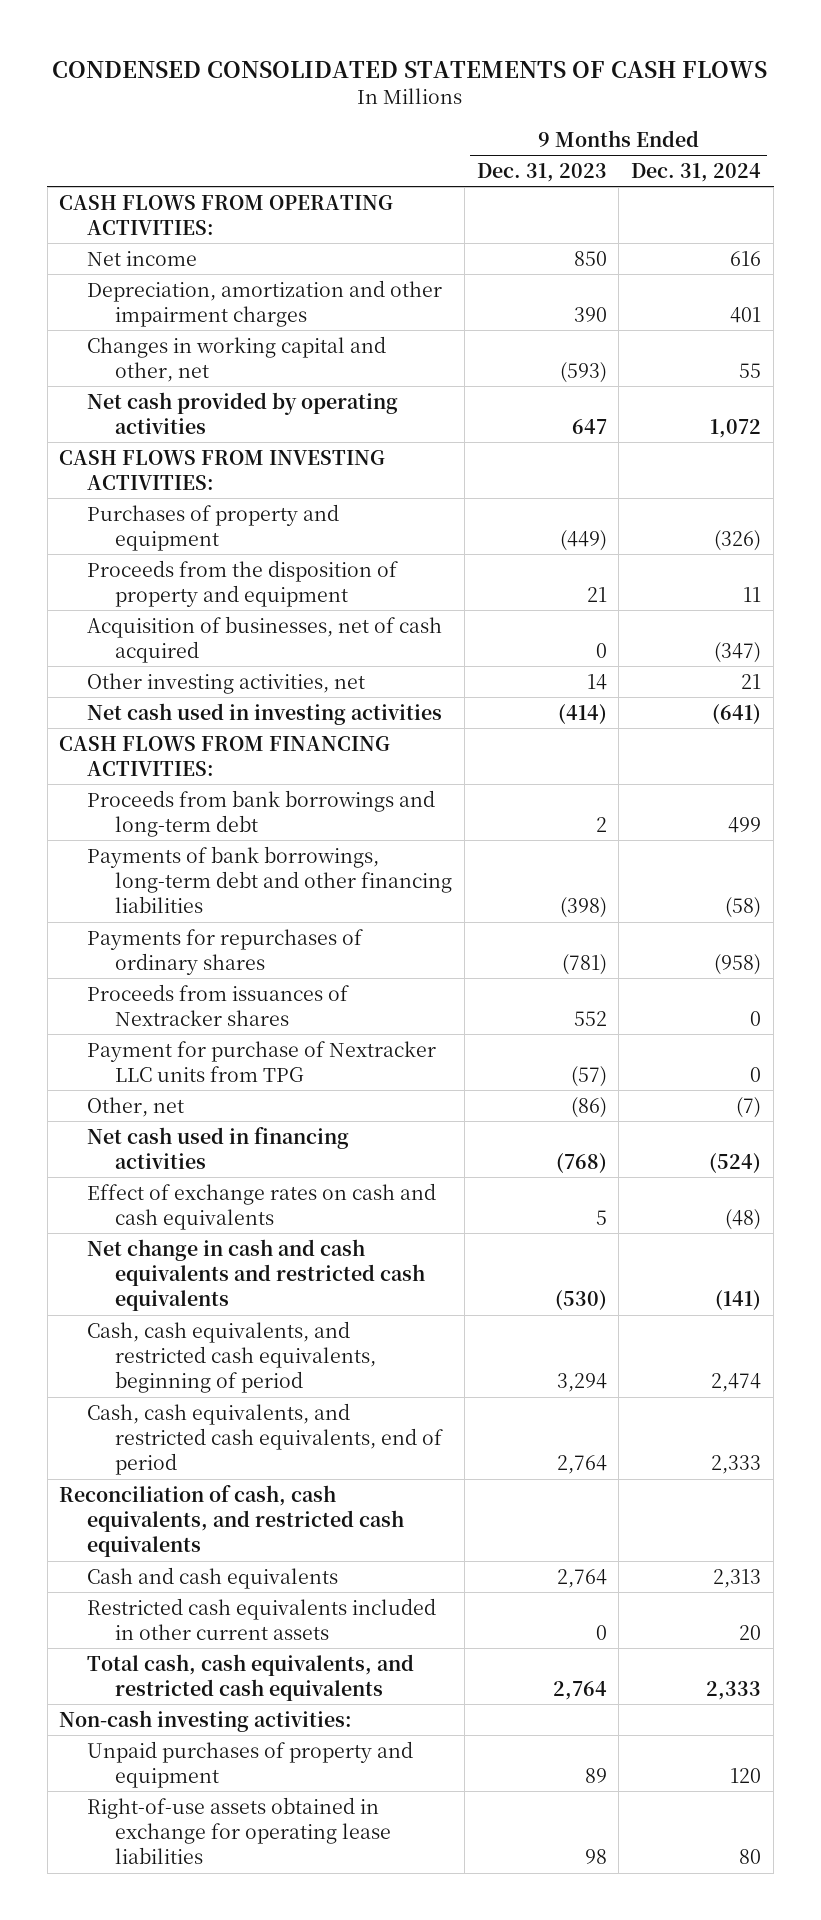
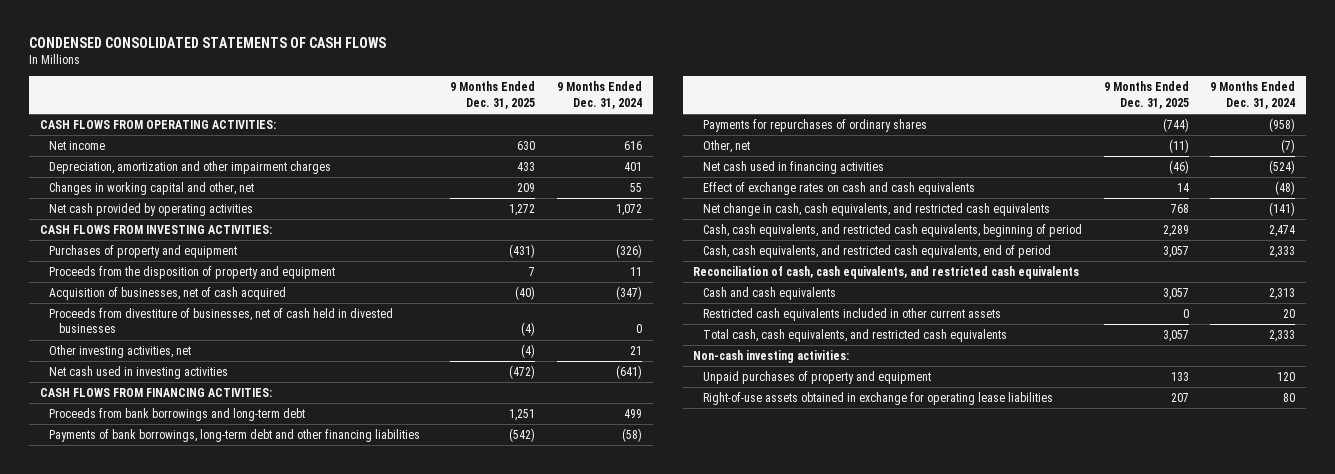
- | 9 Months Ended Dec. 31, 2023 | 9 Months Ended Dec. 31, 2024
+ | 9 Months Ended Dec. 31, 2025 | 9 Months Ended Dec. 31, 2024
+ Proceeds from divestiture of businesses, net of cash held in divested businesses | (4) | 0
- Proceeds from issuances of Nextracker shares | 552 | 0
- Payment for purchase of Nextracker LLC units from TPG | (57) | 0
- Net change in cash and cash equivalents and restricted cash equivalents | (530) | (141)
+ Net change in cash, cash equivalents, and restricted cash equivalents | 768 | (141)

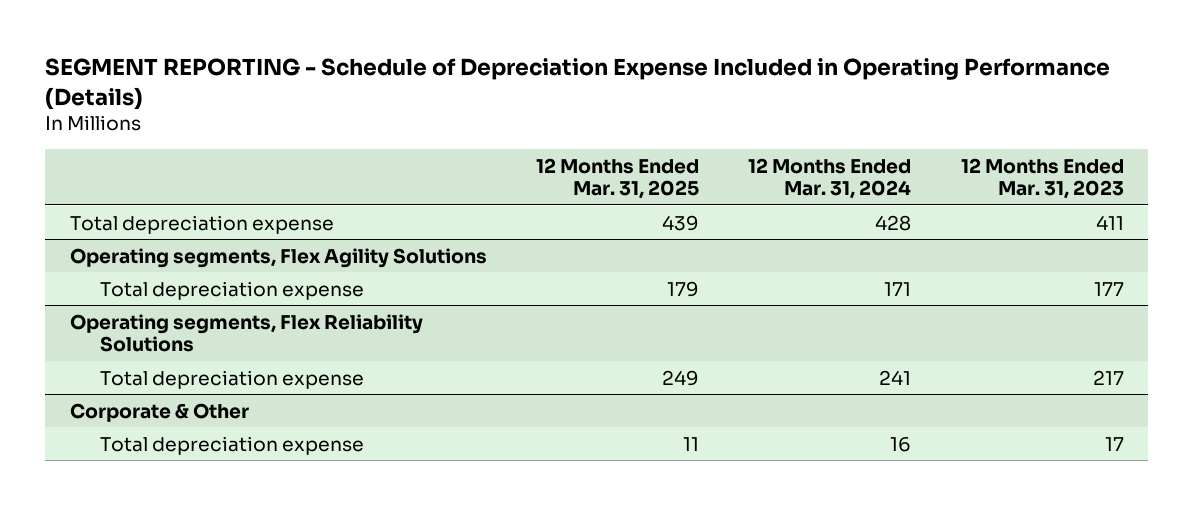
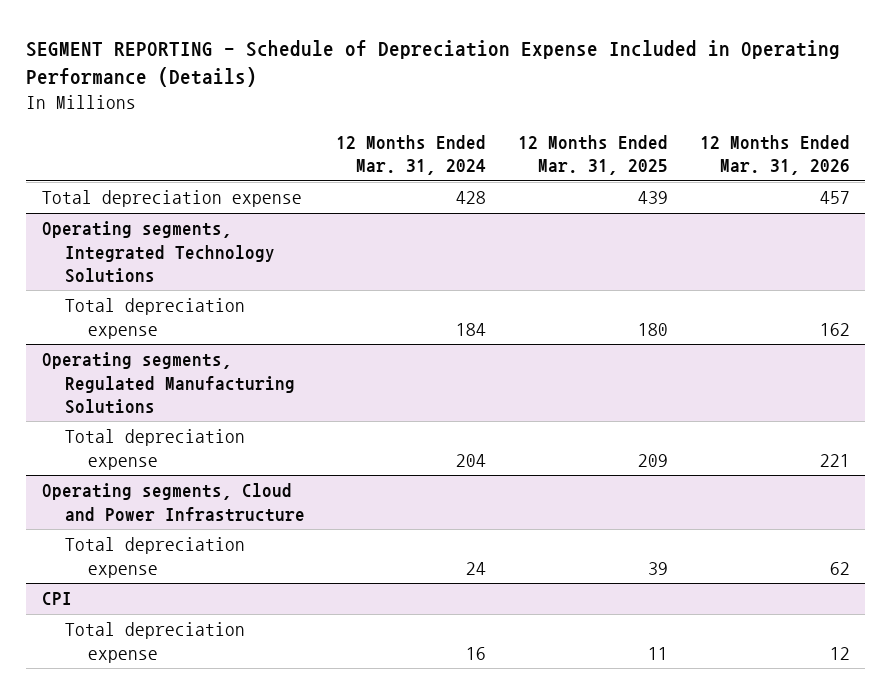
- | 12 Months Ended Mar. 31, 2025 | 12 Months Ended Mar. 31, 2024 | 12 Months Ended Mar. 31, 2023
+ | 12 Months Ended Mar. 31, 2024 | 12 Months Ended Mar. 31, 2025 | 12 Months Ended Mar. 31, 2026
- Operating segments, Flex Agility Solutions
- Total depreciation expense | 179 | 171 | 177
- Operating segments, Flex Reliability Solutions
- Total depreciation expense | 249 | 241 | 217
- Corporate & Other
+ Operating segments, Integrated Technology Solutions
+ Total depreciation expense | 184 | 180 | 162
+ Operating segments, Regulated Manufacturing Solutions
+ Total depreciation expense | 204 | 209 | 221
+ Operating segments, Cloud and Power Infrastructure
+ Total depreciation expense | 24 | 39 | 62
+ CPI

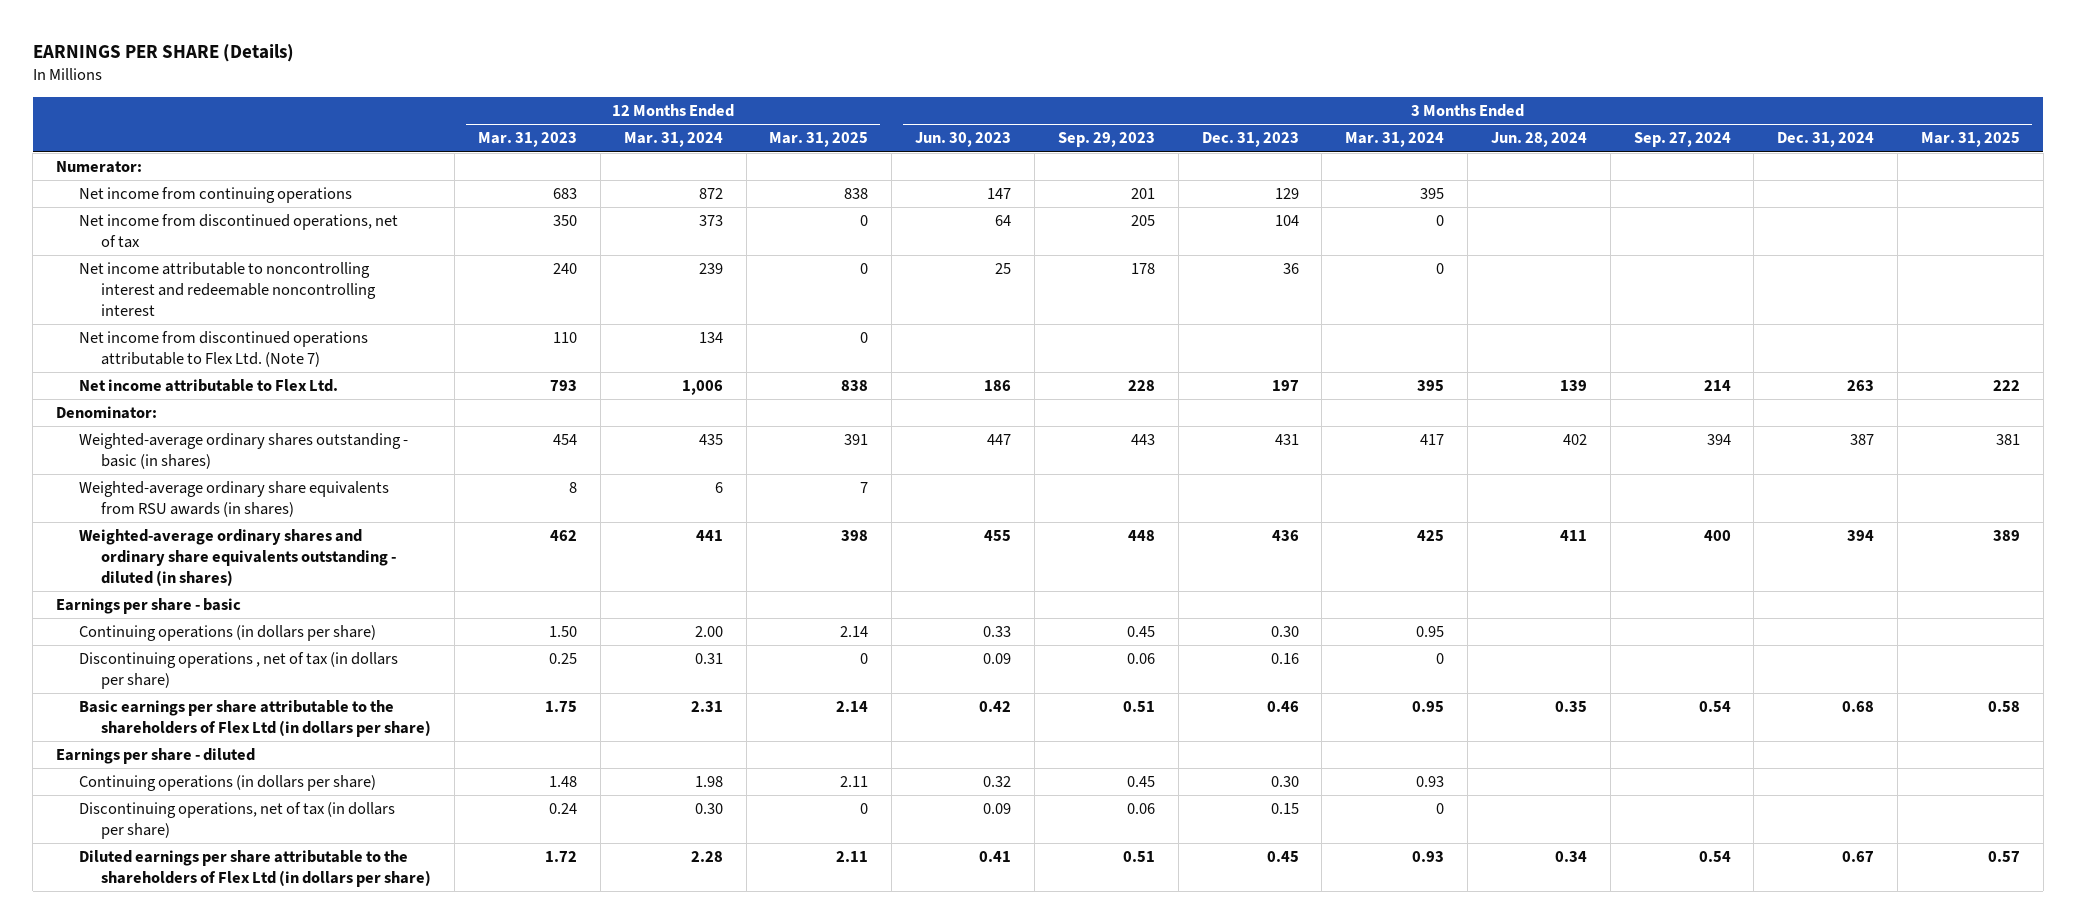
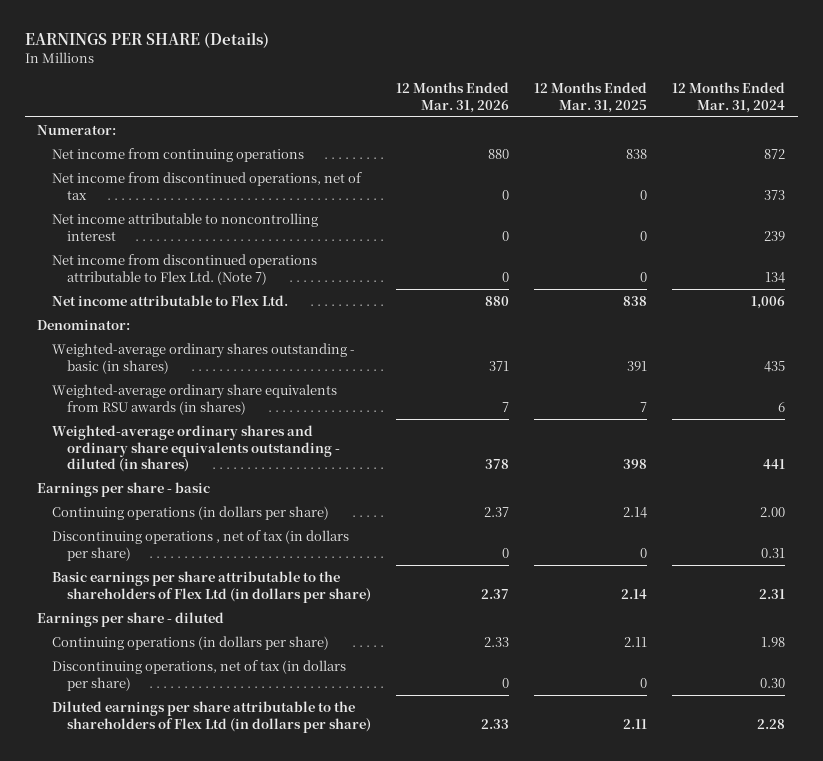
- | 12 Months Ended Mar. 31, 2023 | 12 Months Ended Mar. 31, 2024 | 12 Months Ended Mar. 31, 2025 | 3 Months Ended Jun. 30, 2023 | 3 Months Ended Sep. 29, 2023 | 3 Months Ended Dec. 31, 2023 | 3 Months Ended Mar. 31, 2024 | 3 Months Ended Jun. 28, 2024 | 3 Months Ended Sep. 27, 2024 | 3 Months Ended Dec. 31, 2024 | 3 Months Ended Mar. 31, 2025
+ | 12 Months Ended Mar. 31, 2026 | 12 Months Ended Mar. 31, 2025 | 12 Months Ended Mar. 31, 2024
- Net income attributable to noncontrolling interest and redeemable noncontrolling interest | 240 | 239 | 0 | 25 | 178 | 36 | 0 | | | |
+ Net income attributable to noncontrolling interest | 0 | 0 | 239

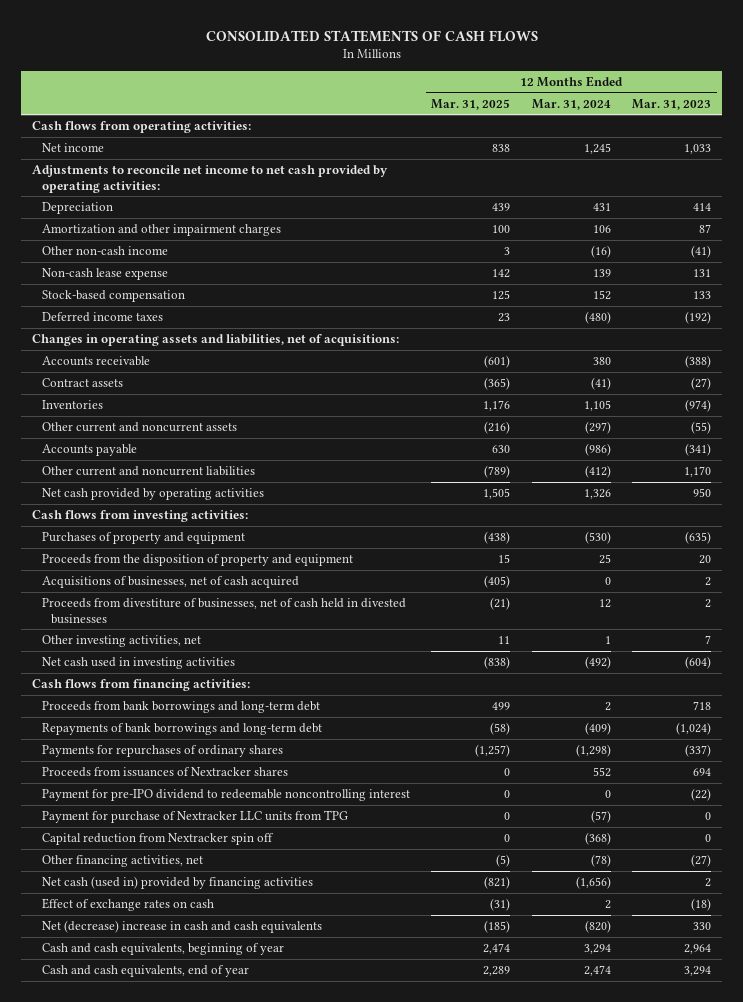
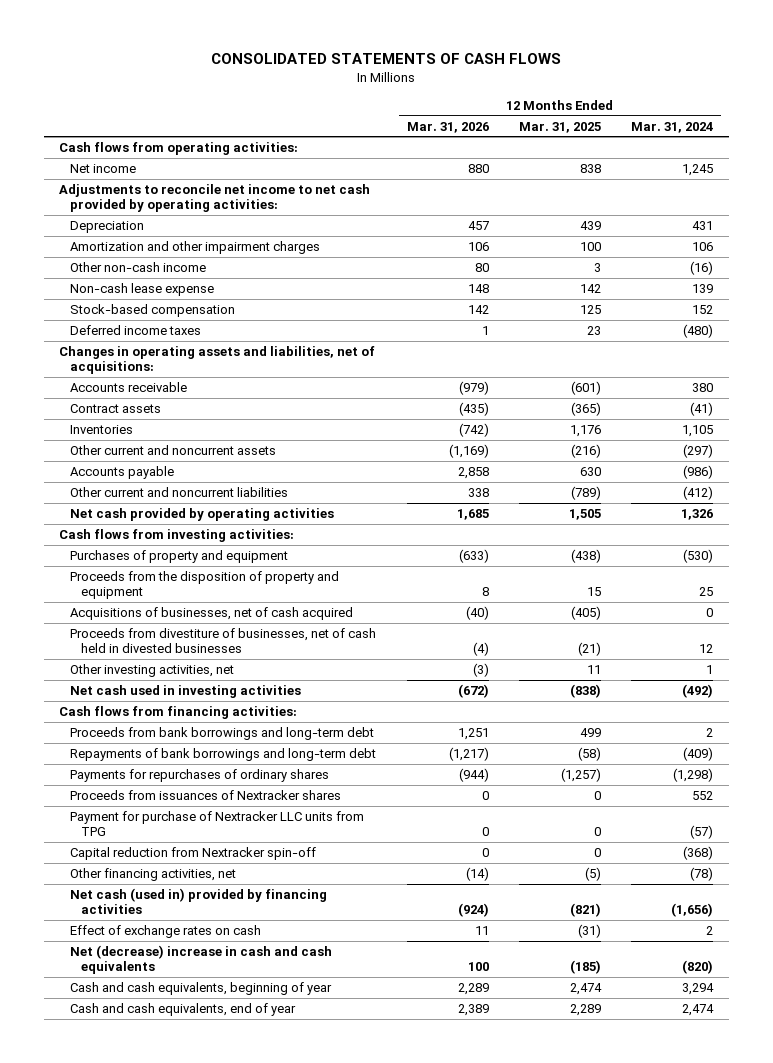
- | 12 Months Ended Mar. 31, 2025 | 12 Months Ended Mar. 31, 2024 | 12 Months Ended Mar. 31, 2023
+ | 12 Months Ended Mar. 31, 2026 | 12 Months Ended Mar. 31, 2025 | 12 Months Ended Mar. 31, 2024
- Payment for pre-IPO dividend to redeemable noncontrolling interest | 0 | 0 | (22)
- Capital reduction from Nextracker spin off | 0 | (368) | 0
+ Capital reduction from Nextracker spin-off | 0 | 0 | (368)

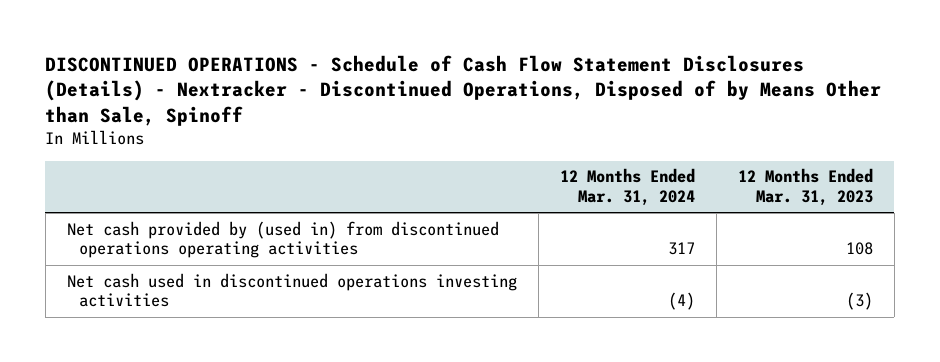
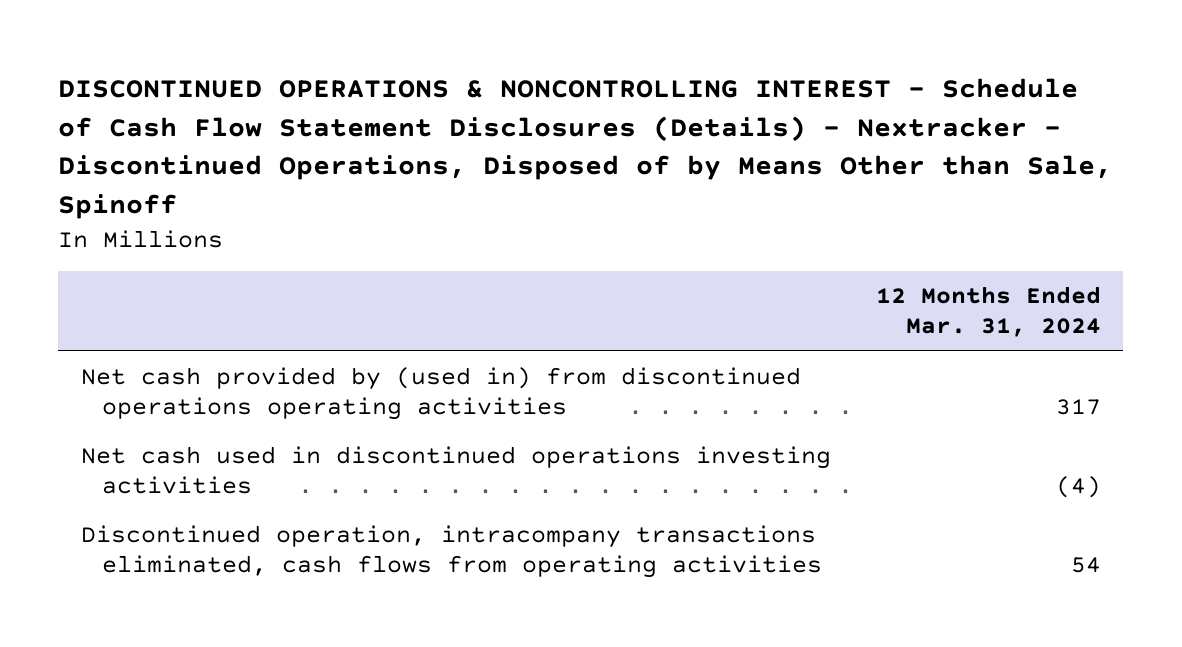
- DISCONTINUED OPERATIONS - Schedule of Cash Flow Statement Disclosures (Details) - Nextracker - Discontinued Operations, Disposed of by Means Other than Sale, Spinoff
+ DISCONTINUED OPERATIONS & NONCONTROLLING INTEREST - Schedule of Cash Flow Statement Disclosures (Details) - Nextracker - Discontinued Operations, Disposed of by Means Other than Sale, Spinoff
- | 12 Months Ended Mar. 31, 2024 | 12 Months Ended Mar. 31, 2023
+ | 12 Months Ended Mar. 31, 2024
+ Discontinued operation, intracompany transactions eliminated, cash flows from operating activities | 54

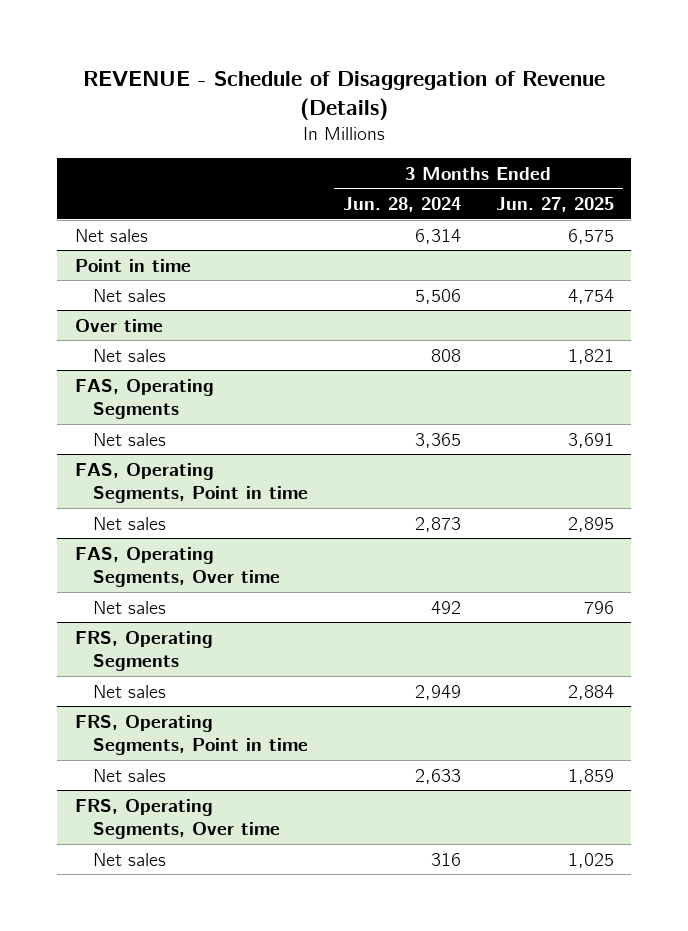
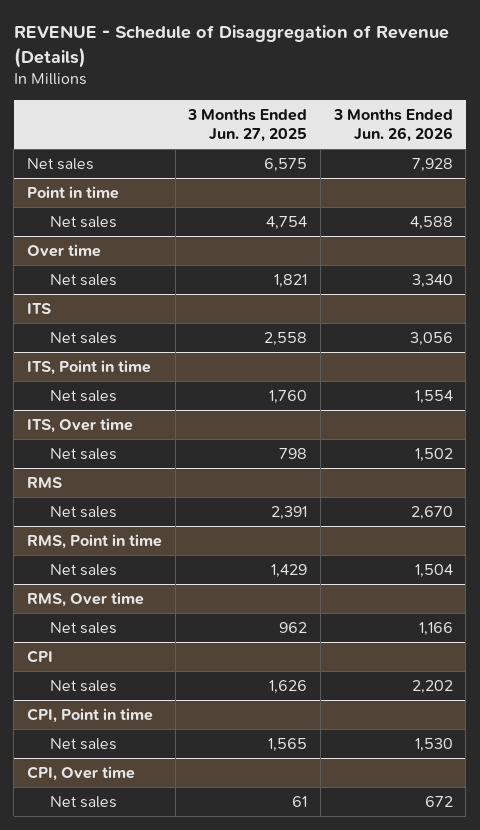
- | 3 Months Ended Jun. 28, 2024 | 3 Months Ended Jun. 27, 2025
+ | 3 Months Ended Jun. 27, 2025 | 3 Months Ended Jun. 26, 2026
- FAS, Operating Segments
- Net sales | 3,365 | 3,691
- FAS, Operating Segments, Point in time
- Net sales | 2,873 | 2,895
- FAS, Operating Segments, Over time
- Net sales | 492 | 796
- FRS, Operating Segments
- Net sales | 2,949 | 2,884
- FRS, Operating Segments, Point in time
- Net sales | 2,633 | 1,859
- FRS, Operating Segments, Over time
- Net sales | 316 | 1,025
+ ITS
+ Net sales | 2,558 | 3,056
+ ITS, Point in time
+ Net sales | 1,760 | 1,554
+ ITS, Over time
+ Net sales | 798 | 1,502
+ RMS
+ Net sales | 2,391 | 2,670
+ RMS, Point in time
+ Net sales | 1,429 | 1,504
+ RMS, Over time
+ Net sales | 962 | 1,166
+ CPI
+ Net sales | 1,626 | 2,202
+ CPI, Point in time
+ Net sales | 1,565 | 1,530
+ CPI, Over time
+ Net sales | 61 | 672

